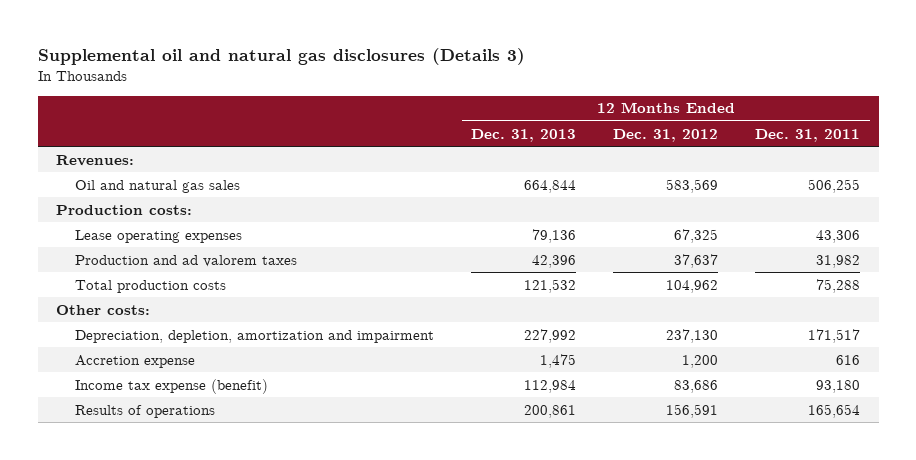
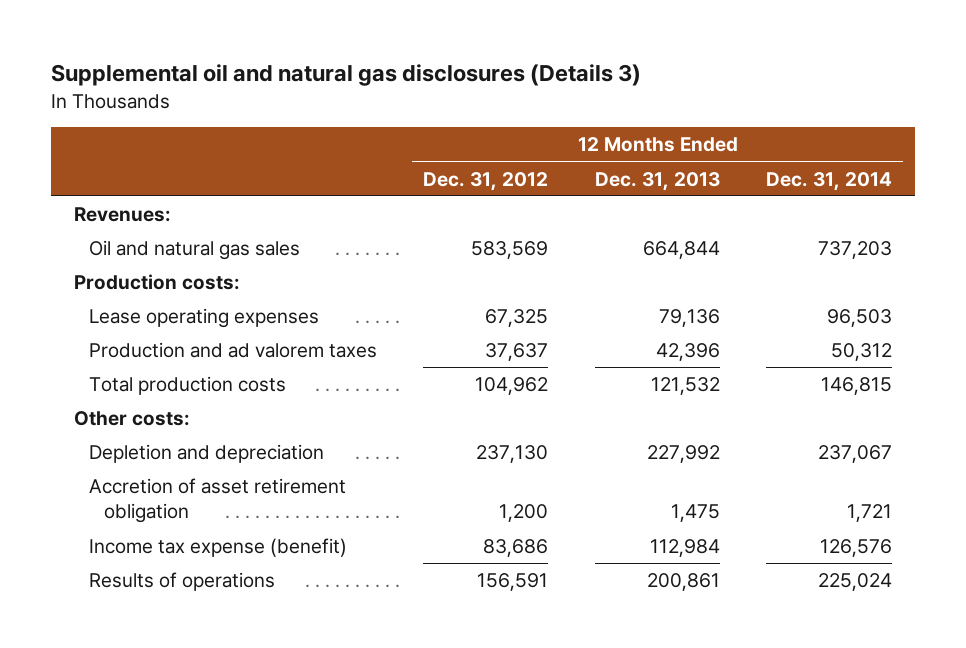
- | 12 Months Ended Dec. 31, 2013 | 12 Months Ended Dec. 31, 2012 | 12 Months Ended Dec. 31, 2011
+ | 12 Months Ended Dec. 31, 2012 | 12 Months Ended Dec. 31, 2013 | 12 Months Ended Dec. 31, 2014
- Depreciation, depletion, amortization and impairment | 227,992 | 237,130 | 171,517
- Accretion expense | 1,475 | 1,200 | 616
+ Depletion and depreciation | 237,130 | 227,992 | 237,067
+ Accretion of asset retirement obligation | 1,200 | 1,475 | 1,721

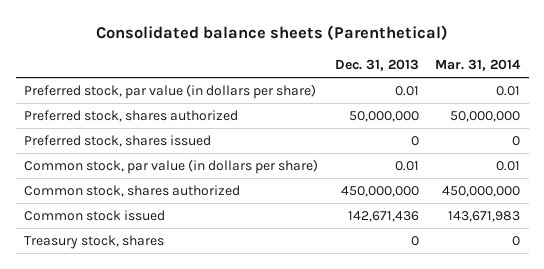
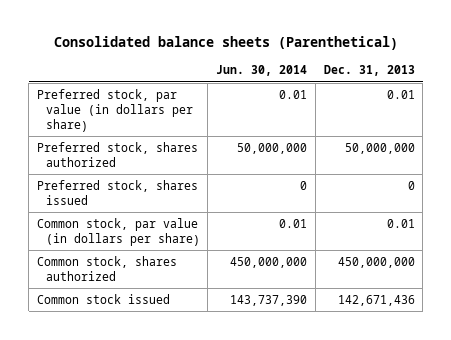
- | Dec. 31, 2013 | Mar. 31, 2014
+ | Jun. 30, 2014 | Dec. 31, 2013
- Treasury stock, shares | 0 | 0

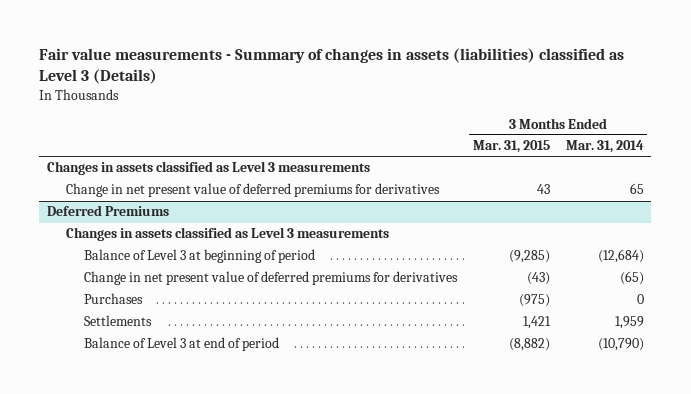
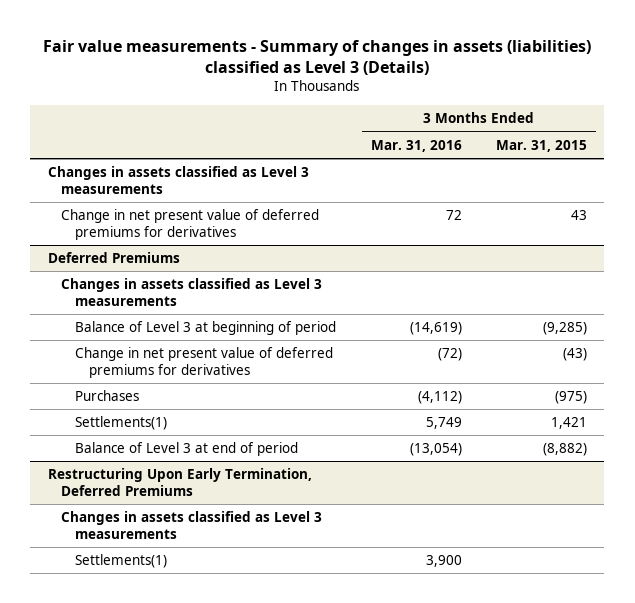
- | 3 Months Ended Mar. 31, 2015 | 3 Months Ended Mar. 31, 2014
+ | 3 Months Ended Mar. 31, 2016 | 3 Months Ended Mar. 31, 2015
@ Deferred Premiums
- Settlements | 1,421 | 1,959
+ Settlements(1) | 5,749 | 1,421
+ Restructuring Upon Early Termination, Deferred Premiums
+ Changes in assets classified as Level 3 measurements
+ Settlements(1) | 3,900 |

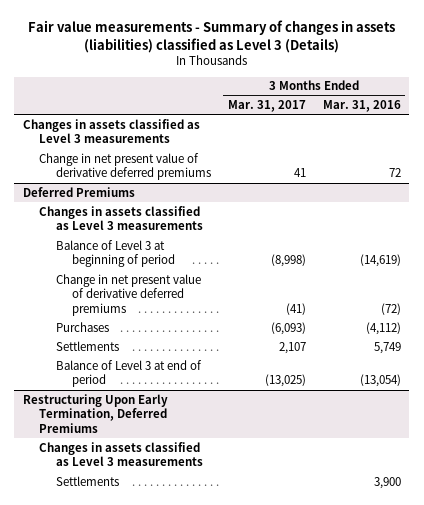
- | 3 Months Ended Mar. 31, 2016 | 3 Months Ended Mar. 31, 2015
+ | 3 Months Ended Mar. 31, 2017 | 3 Months Ended Mar. 31, 2016
- Change in net present value of deferred premiums for derivatives | 72 | 43
+ Change in net present value of derivative deferred premiums | 41 | 72
@ Deferred Premiums
- Change in net present value of deferred premiums for derivatives | (72) | (43)
+ Change in net present value of derivative deferred premiums | (41) | (72)
- Settlements(1) | 5,749 | 1,421
+ Settlements | 2,107 | 5,749
@ Restructuring Upon Early Termination, Deferred Premiums
- Settlements(1) | 3,900 |
+ Settlements | | 3,900

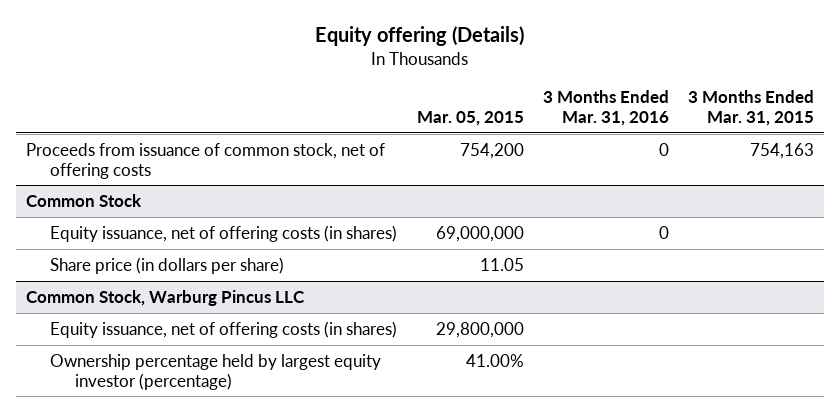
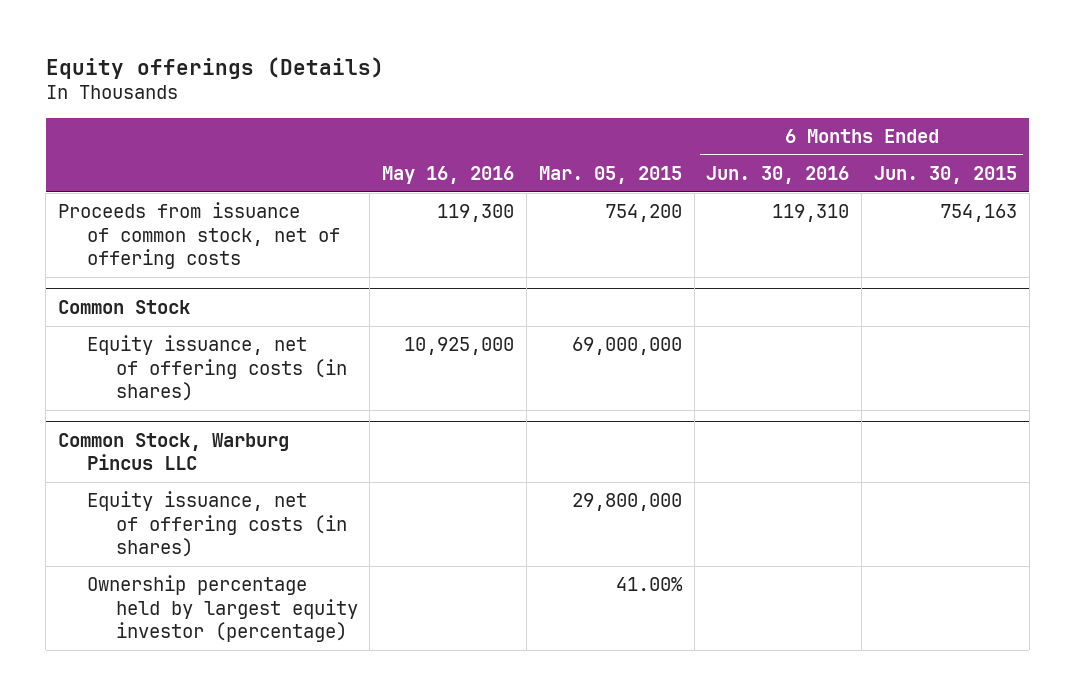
- Equity offering (Details)
+ Equity offerings (Details)
- | Mar. 05, 2015 | 3 Months Ended Mar. 31, 2016 | 3 Months Ended Mar. 31, 2015
+ | May 16, 2016 | Mar. 05, 2015 | 6 Months Ended Jun. 30, 2016 | 6 Months Ended Jun. 30, 2015
@ Common Stock
- Share price (in dollars per share) | 11.05 | |

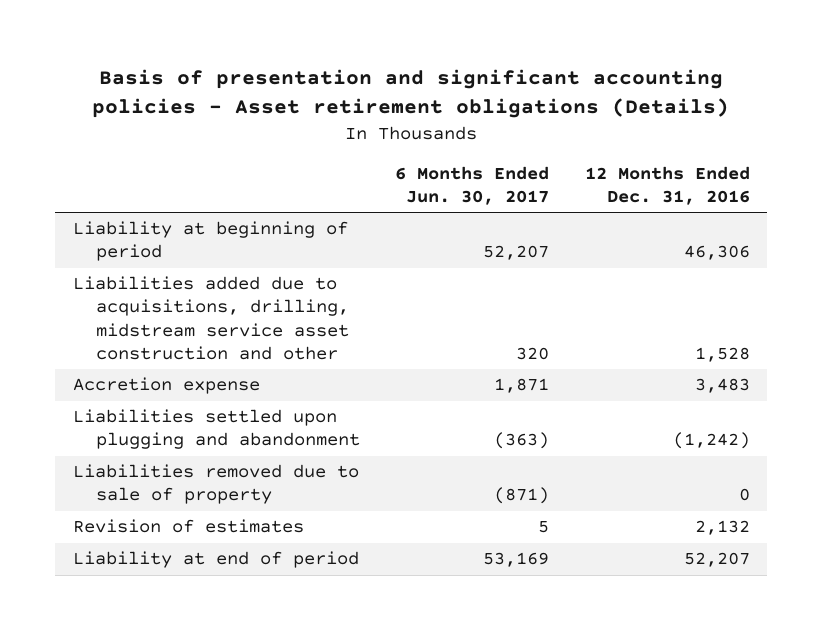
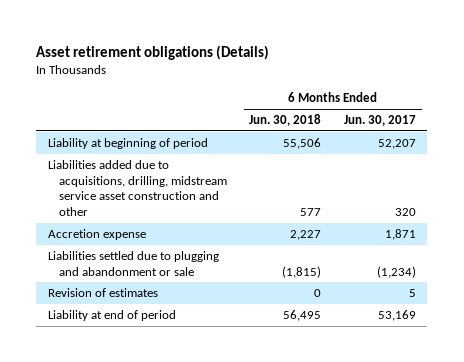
- Basis of presentation and significant accounting policies - Asset retirement obligations (Details)
+ Asset retirement obligations (Details)
- | 6 Months Ended Jun. 30, 2017 | 12 Months Ended Dec. 31, 2016
+ | 6 Months Ended Jun. 30, 2018 | 6 Months Ended Jun. 30, 2017
- Liabilities settled upon plugging and abandonment | (363) | (1,242)
- Liabilities removed due to sale of property | (871) | 0
+ Liabilities settled due to plugging and abandonment or sale | (1,815) | (1,234)

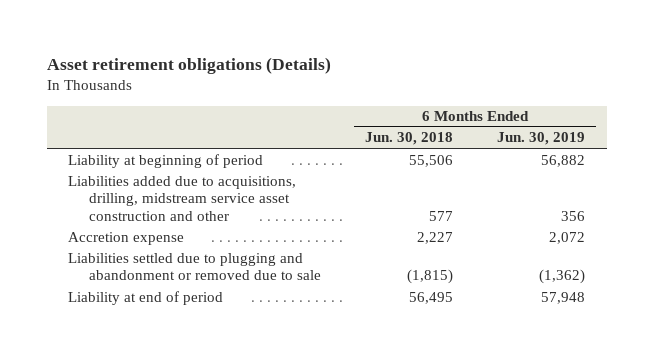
- | 6 Months Ended Jun. 30, 2018 | 6 Months Ended Jun. 30, 2017
+ | 6 Months Ended Jun. 30, 2018 | 6 Months Ended Jun. 30, 2019
- Liabilities settled due to plugging and abandonment or sale | (1,815) | (1,234)
- Revision of estimates | 0 | 5
+ Liabilities settled due to plugging and abandonment or removed due to sale | (1,815) | (1,362)

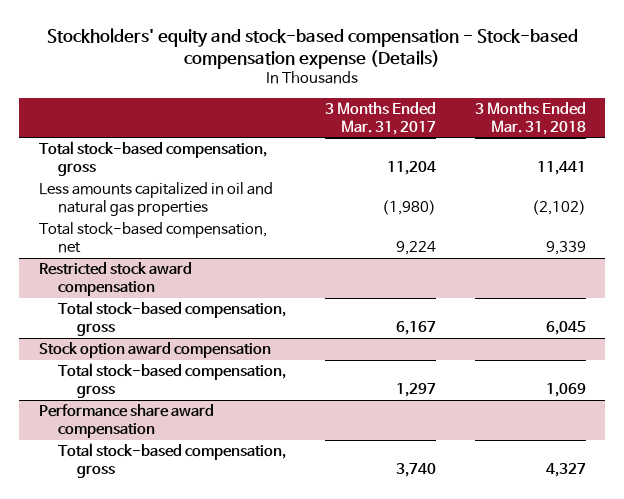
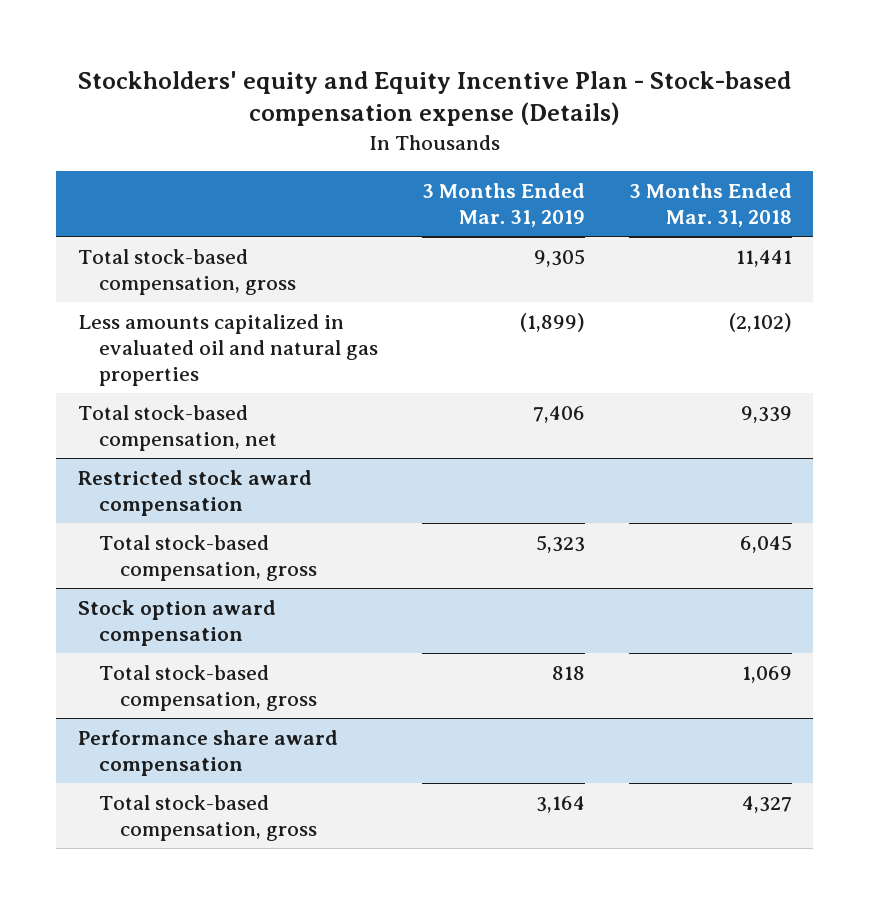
- Stockholders' equity and stock-based compensation - Stock-based compensation expense (Details)
+ Stockholders' equity and Equity Incentive Plan - Stock-based compensation expense (Details)
- | 3 Months Ended Mar. 31, 2017 | 3 Months Ended Mar. 31, 2018
+ | 3 Months Ended Mar. 31, 2019 | 3 Months Ended Mar. 31, 2018
- Less amounts capitalized in oil and natural gas properties | (1,980) | (2,102)
+ Less amounts capitalized in evaluated oil and natural gas properties | (1,899) | (2,102)

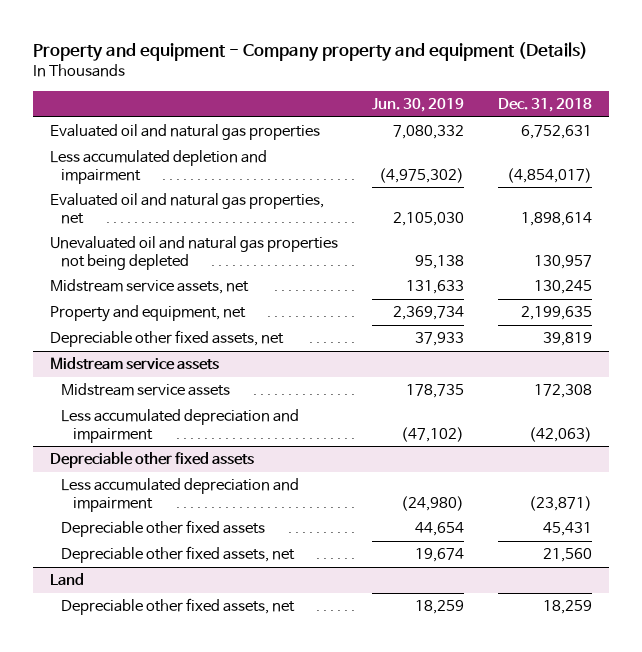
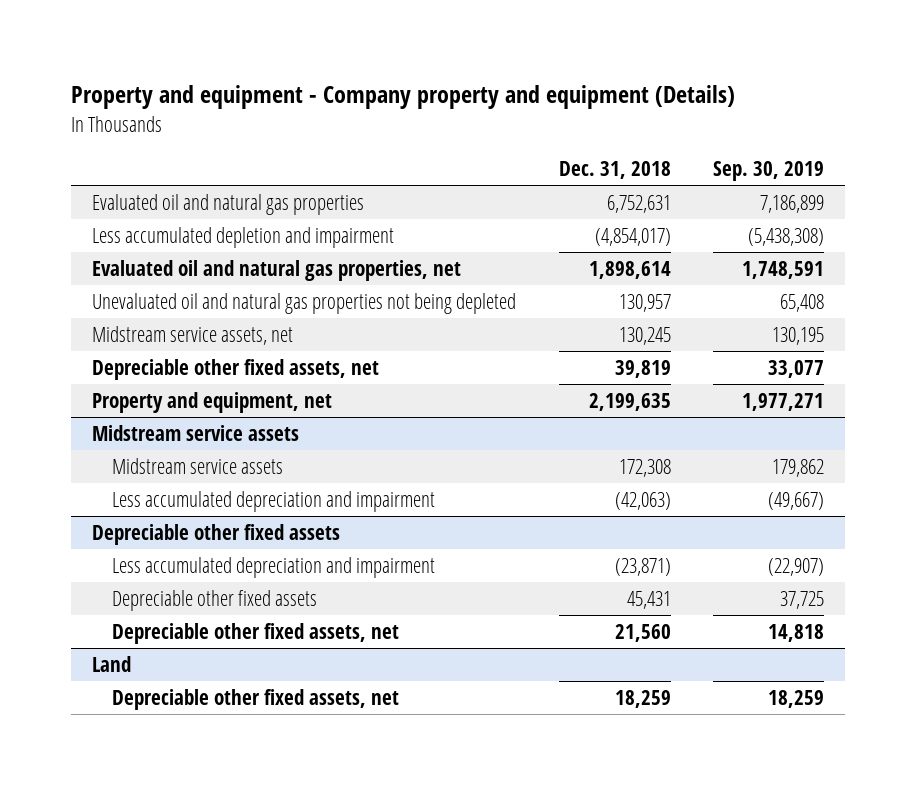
- | Jun. 30, 2019 | Dec. 31, 2018
+ | Dec. 31, 2018 | Sep. 30, 2019
moved down: Property and equipment, net | 2,199,635 | 1,977,271

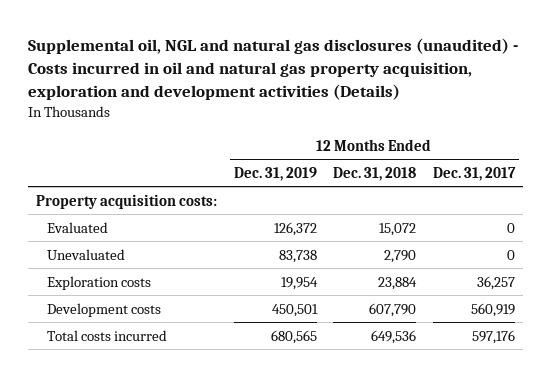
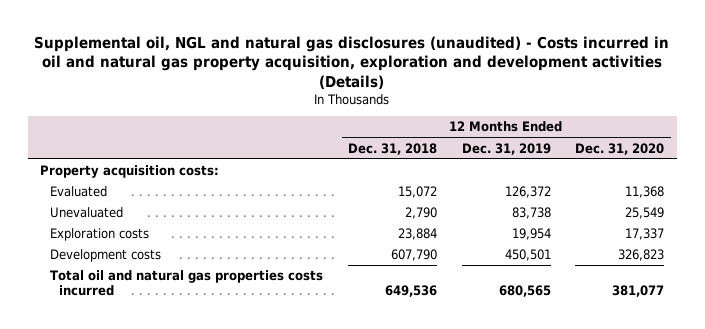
- | 12 Months Ended Dec. 31, 2019 | 12 Months Ended Dec. 31, 2018 | 12 Months Ended Dec. 31, 2017
+ | 12 Months Ended Dec. 31, 2018 | 12 Months Ended Dec. 31, 2019 | 12 Months Ended Dec. 31, 2020
- Total costs incurred | 680,565 | 649,536 | 597,176
+ Total oil and natural gas properties costs incurred | 649,536 | 680,565 | 381,077

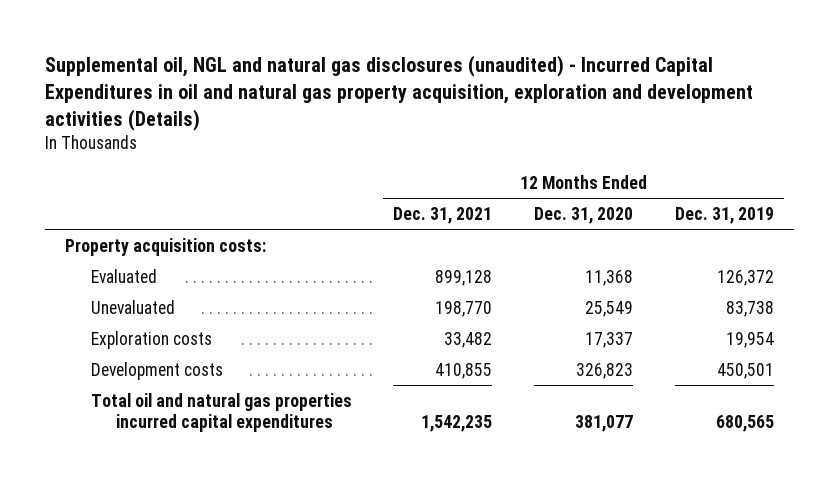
- Supplemental oil, NGL and natural gas disclosures (unaudited) - Costs incurred in oil and natural gas property acquisition, exploration and development activities (Details)
+ Supplemental oil, NGL and natural gas disclosures (unaudited) - Incurred Capital Expenditures in oil and natural gas property acquisition, exploration and development activities (Details)
- | 12 Months Ended Dec. 31, 2018 | 12 Months Ended Dec. 31, 2019 | 12 Months Ended Dec. 31, 2020
+ | 12 Months Ended Dec. 31, 2021 | 12 Months Ended Dec. 31, 2020 | 12 Months Ended Dec. 31, 2019
- Total oil and natural gas properties costs incurred | 649,536 | 680,565 | 381,077
+ Total oil and natural gas properties incurred capital expenditures | 1,542,235 | 381,077 | 680,565

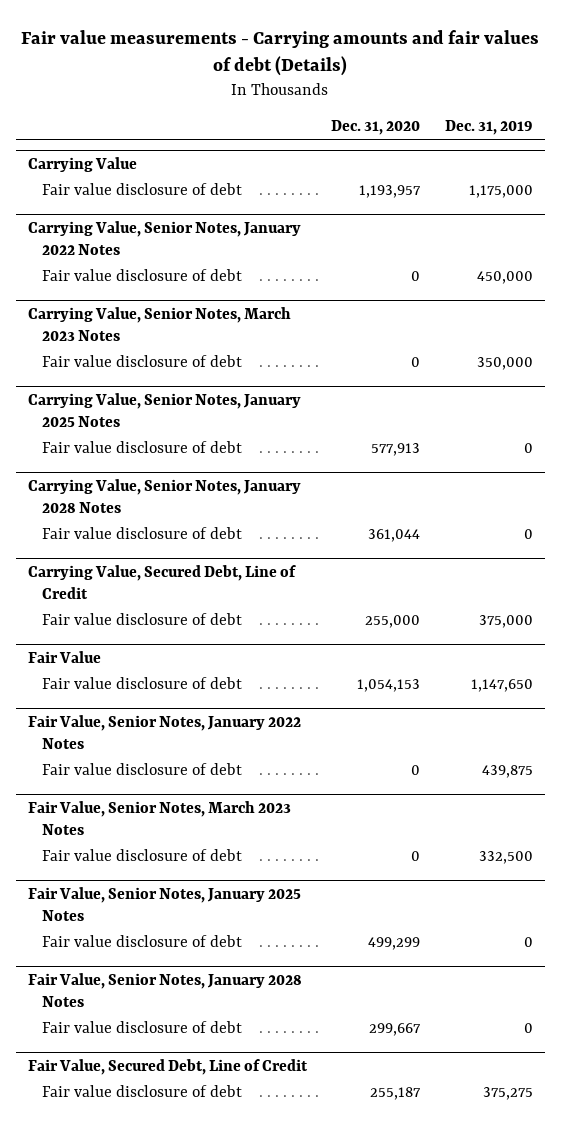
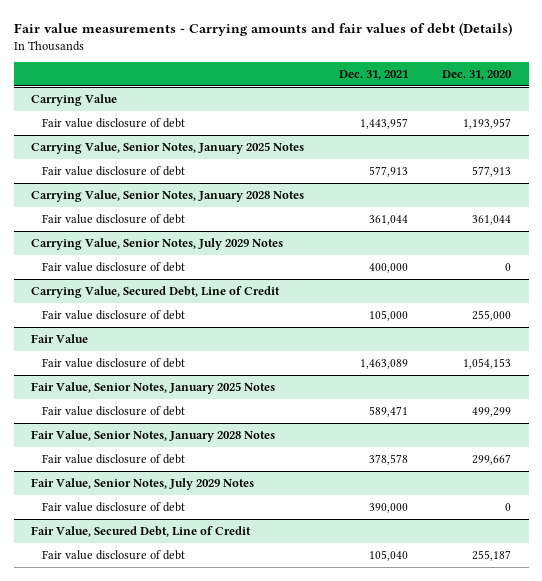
- | Dec. 31, 2020 | Dec. 31, 2019
+ | Dec. 31, 2021 | Dec. 31, 2020
- Carrying Value, Senior Notes, January 2022 Notes
- Fair value disclosure of debt | 0 | 450,000
- Carrying Value, Senior Notes, March 2023 Notes
- Fair value disclosure of debt | 0 | 350,000
+ Carrying Value, Senior Notes, July 2029 Notes
+ Fair value disclosure of debt | 400,000 | 0
- Fair Value, Senior Notes, January 2022 Notes
- Fair value disclosure of debt | 0 | 439,875
- Fair Value, Senior Notes, March 2023 Notes
- Fair value disclosure of debt | 0 | 332,500
+ Fair Value, Senior Notes, July 2029 Notes
+ Fair value disclosure of debt | 390,000 | 0

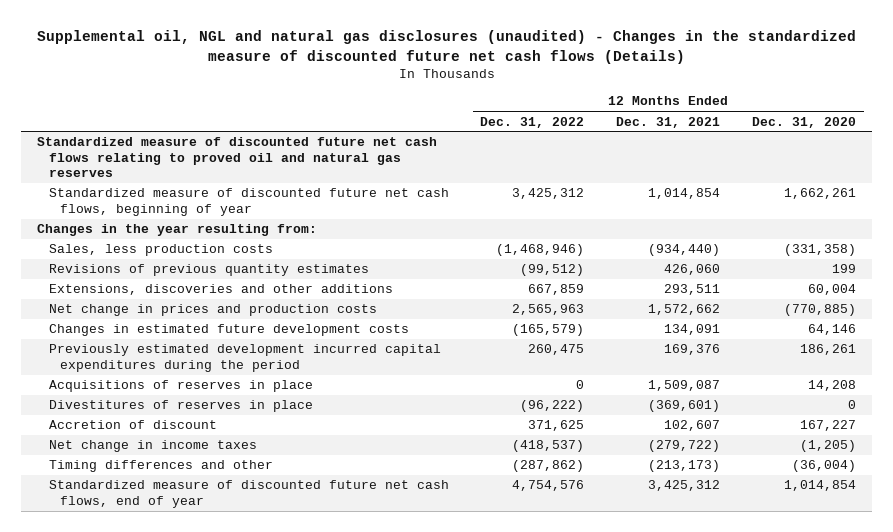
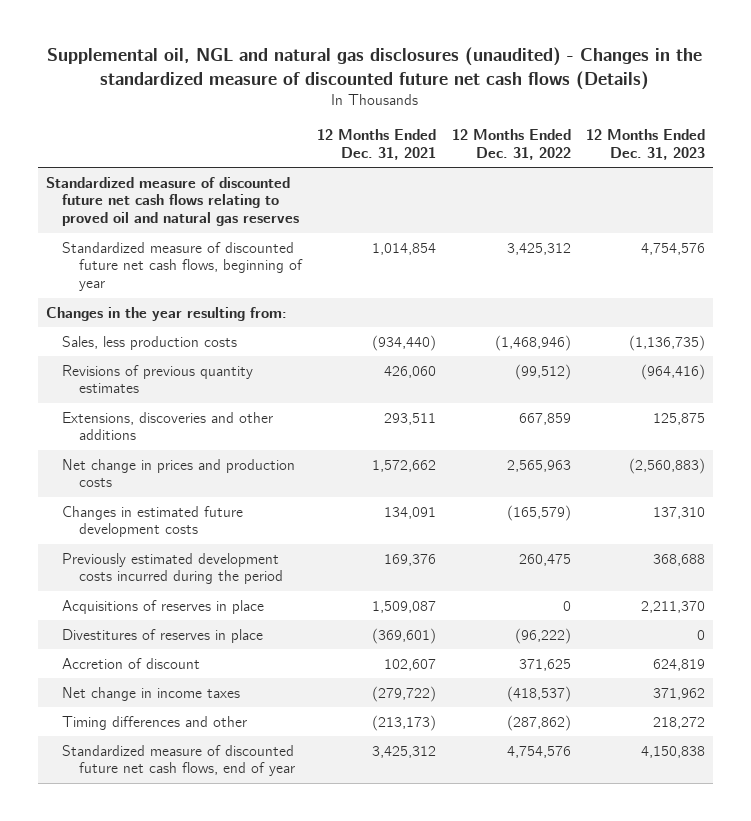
- | 12 Months Ended Dec. 31, 2022 | 12 Months Ended Dec. 31, 2021 | 12 Months Ended Dec. 31, 2020
+ | 12 Months Ended Dec. 31, 2021 | 12 Months Ended Dec. 31, 2022 | 12 Months Ended Dec. 31, 2023
- Previously estimated development incurred capital expenditures during the period | 260,475 | 169,376 | 186,261
+ Previously estimated development costs incurred during the period | 169,376 | 260,475 | 368,688

